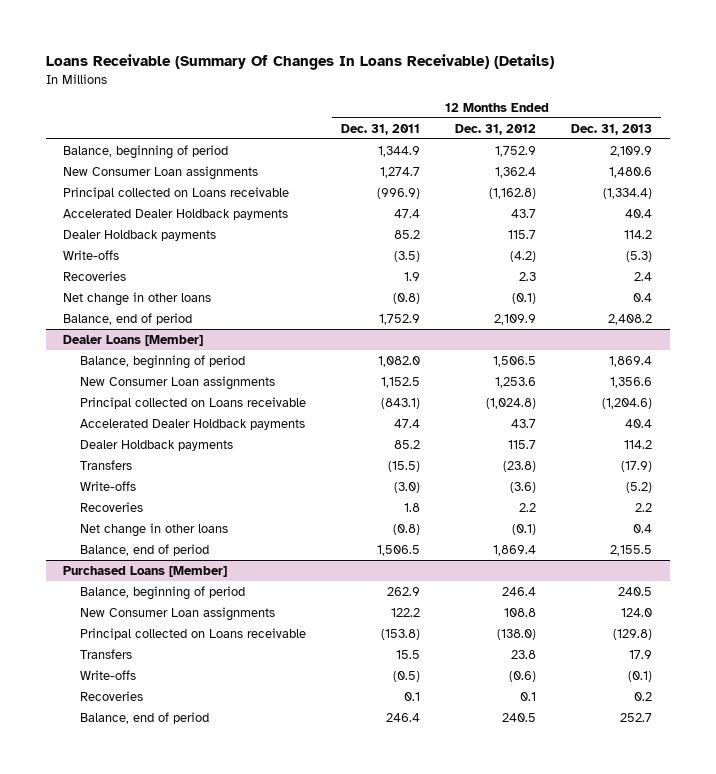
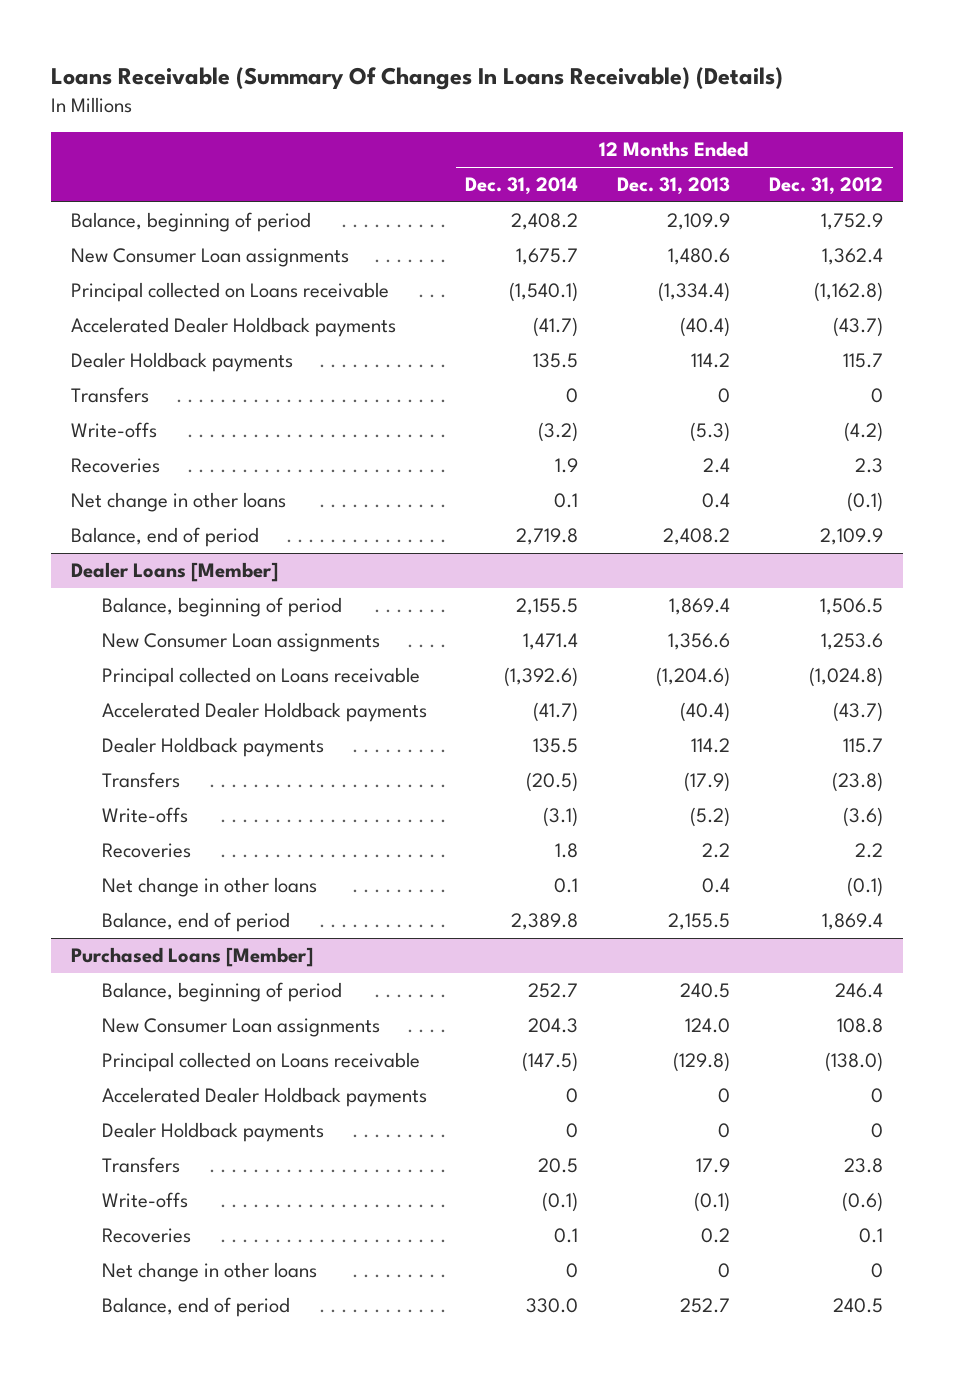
- | 12 Months Ended Dec. 31, 2011 | 12 Months Ended Dec. 31, 2012 | 12 Months Ended Dec. 31, 2013
+ | 12 Months Ended Dec. 31, 2014 | 12 Months Ended Dec. 31, 2013 | 12 Months Ended Dec. 31, 2012
- Accelerated Dealer Holdback payments | 47.4 | 43.7 | 40.4
+ Accelerated Dealer Holdback payments | (41.7) | (40.4) | (43.7)
+ Transfers | 0 | 0 | 0
@ Dealer Loans [Member]
- Accelerated Dealer Holdback payments | 47.4 | 43.7 | 40.4
+ Accelerated Dealer Holdback payments | (41.7) | (40.4) | (43.7)
@ Purchased Loans [Member]
+ Accelerated Dealer Holdback payments | 0 | 0 | 0
+ Dealer Holdback payments | 0 | 0 | 0
+ Net change in other loans | 0 | 0 | 0

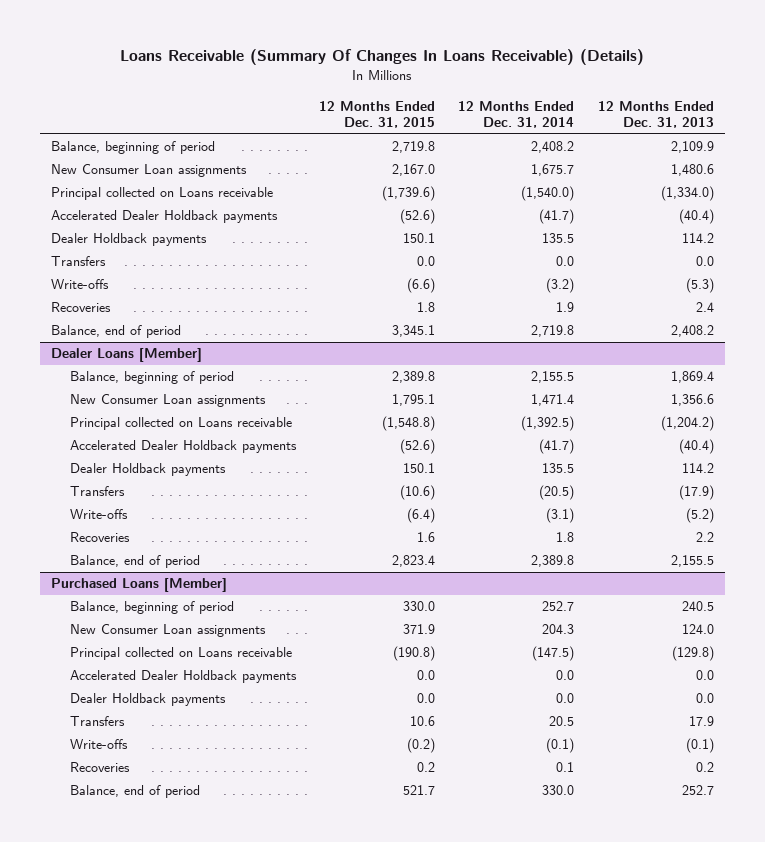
- | 12 Months Ended Dec. 31, 2014 | 12 Months Ended Dec. 31, 2013 | 12 Months Ended Dec. 31, 2012
+ | 12 Months Ended Dec. 31, 2015 | 12 Months Ended Dec. 31, 2014 | 12 Months Ended Dec. 31, 2013
- Principal collected on Loans receivable | (1,540.1) | (1,334.4) | (1,162.8)
+ Principal collected on Loans receivable | (1,739.6) | (1,540.0) | (1,334.0)
- Transfers | 0 | 0 | 0
+ Transfers | 0.0 | 0.0 | 0.0
- Net change in other loans | 0.1 | 0.4 | (0.1)
@ Dealer Loans [Member]
- Principal collected on Loans receivable | (1,392.6) | (1,204.6) | (1,024.8)
+ Principal collected on Loans receivable | (1,548.8) | (1,392.5) | (1,204.2)
- Net change in other loans | 0.1 | 0.4 | (0.1)
@ Purchased Loans [Member]
- Accelerated Dealer Holdback payments | 0 | 0 | 0
- Dealer Holdback payments | 0 | 0 | 0
+ Accelerated Dealer Holdback payments | 0.0 | 0.0 | 0.0
+ Dealer Holdback payments | 0.0 | 0.0 | 0.0
- Net change in other loans | 0 | 0 | 0

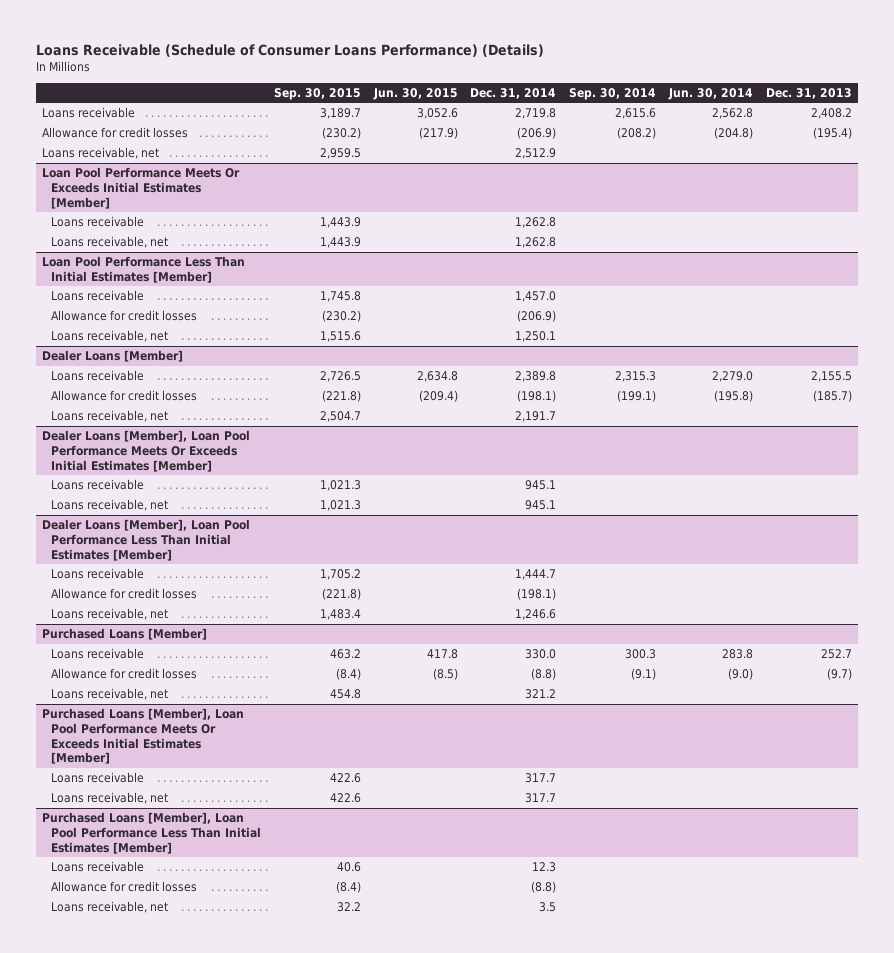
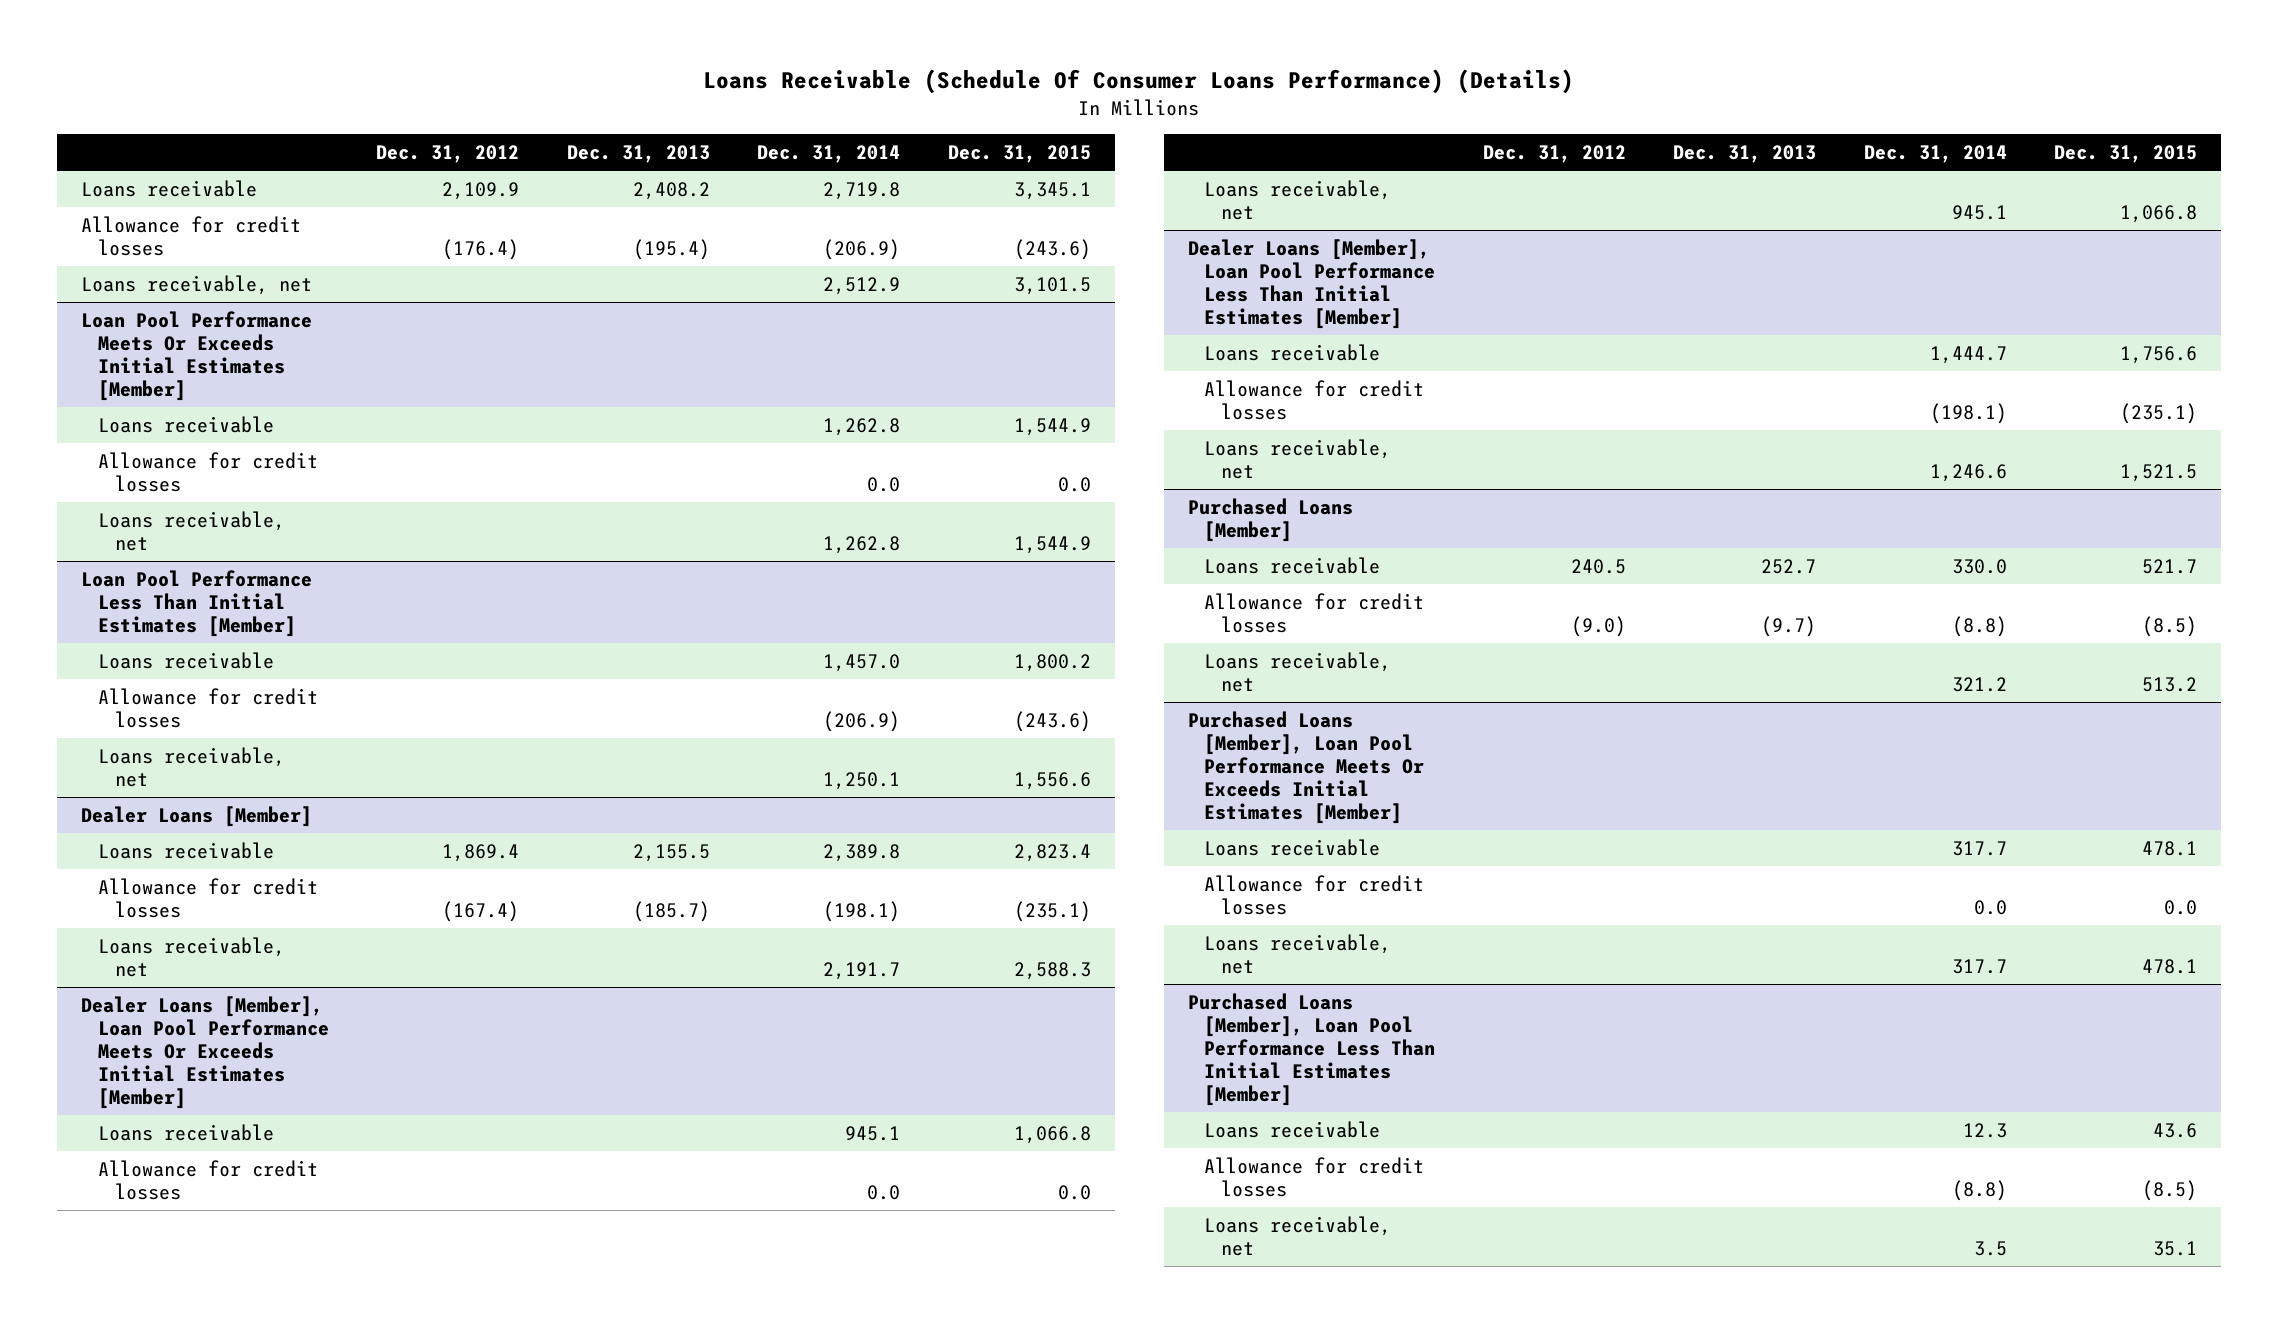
- Loans Receivable (Schedule of Consumer Loans Performance) (Details)
+ Loans Receivable (Schedule Of Consumer Loans Performance) (Details)
- | Sep. 30, 2015 | Jun. 30, 2015 | Dec. 31, 2014 | Sep. 30, 2014 | Jun. 30, 2014 | Dec. 31, 2013
+ | Dec. 31, 2012 | Dec. 31, 2013 | Dec. 31, 2014 | Dec. 31, 2015
@ Loan Pool Performance Meets Or Exceeds Initial Estimates [Member]
+ Allowance for credit losses | | | 0.0 | 0.0
@ Dealer Loans [Member], Loan Pool Performance Meets Or Exceeds Initial Estimates [Member]
+ Allowance for credit losses | | | 0.0 | 0.0
@ Purchased Loans [Member], Loan Pool Performance Meets Or Exceeds Initial Estimates [Member]
+ Allowance for credit losses | | | 0.0 | 0.0

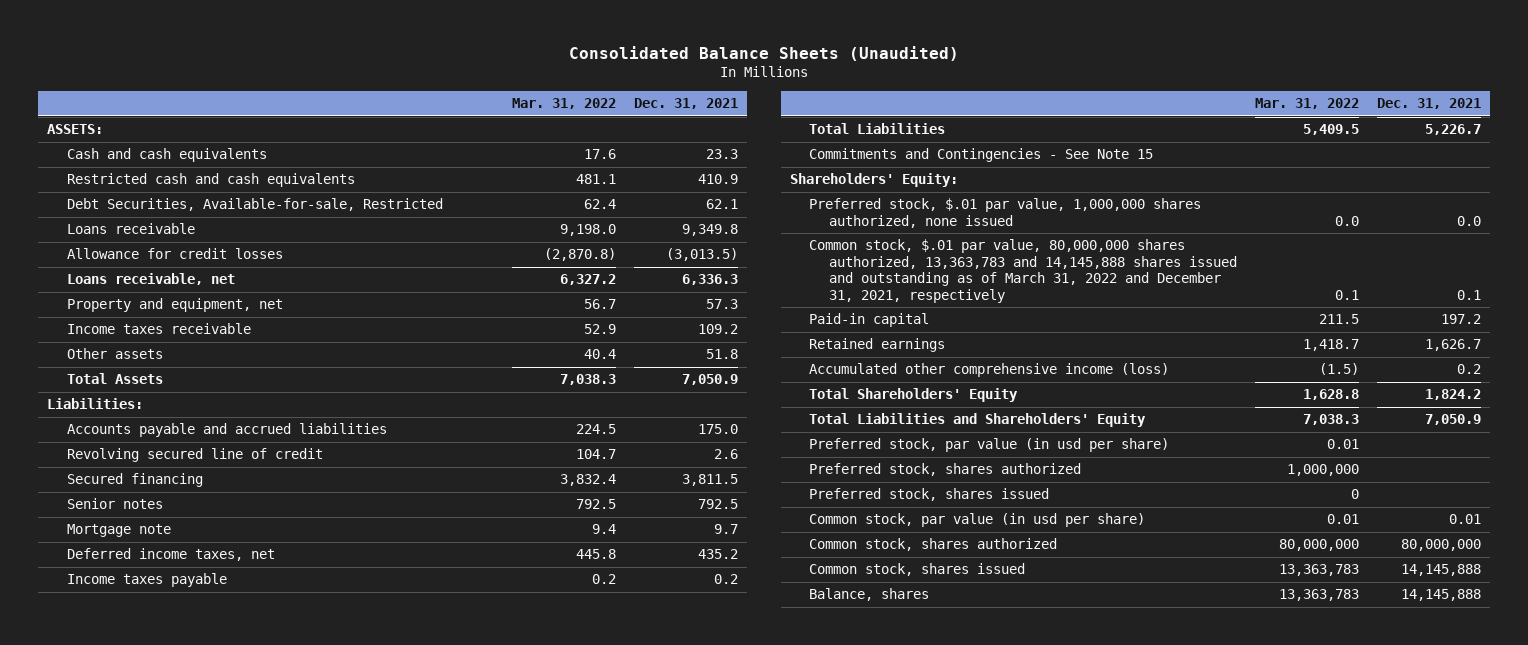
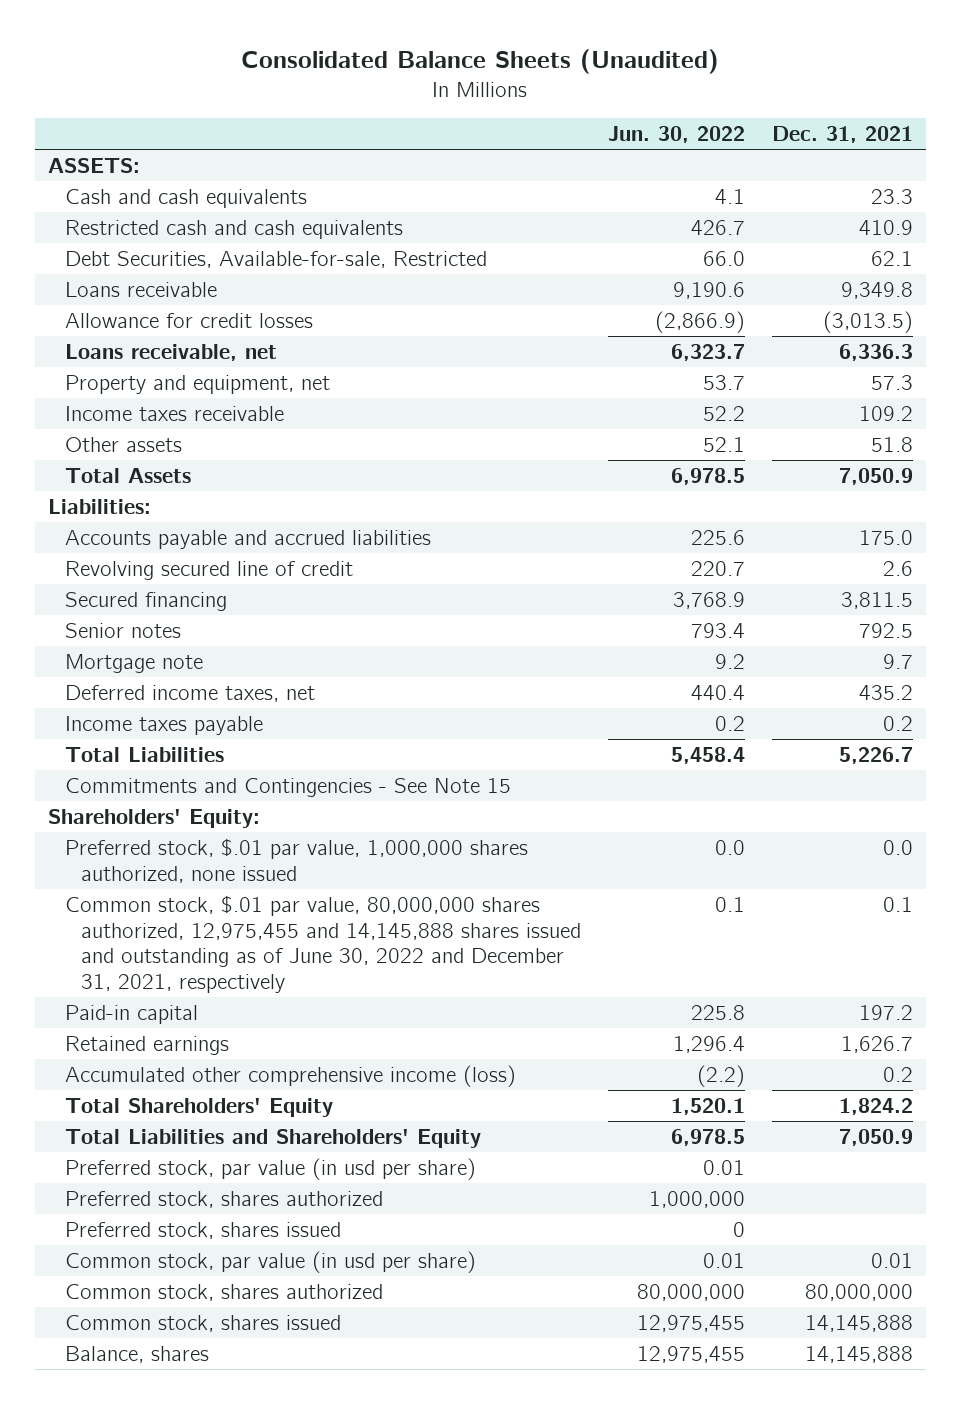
- | Mar. 31, 2022 | Dec. 31, 2021
+ | Jun. 30, 2022 | Dec. 31, 2021
- Common stock, $.01 par value, 80,000,000 shares authorized, 13,363,783 and 14,145,888 shares issued and outstanding as of March 31, 2022 and December 31, 2021, respectively | 0.1 | 0.1
+ Common stock, $.01 par value, 80,000,000 shares authorized, 12,975,455 and 14,145,888 shares issued and outstanding as of June 30, 2022 and December 31, 2021, respectively | 0.1 | 0.1

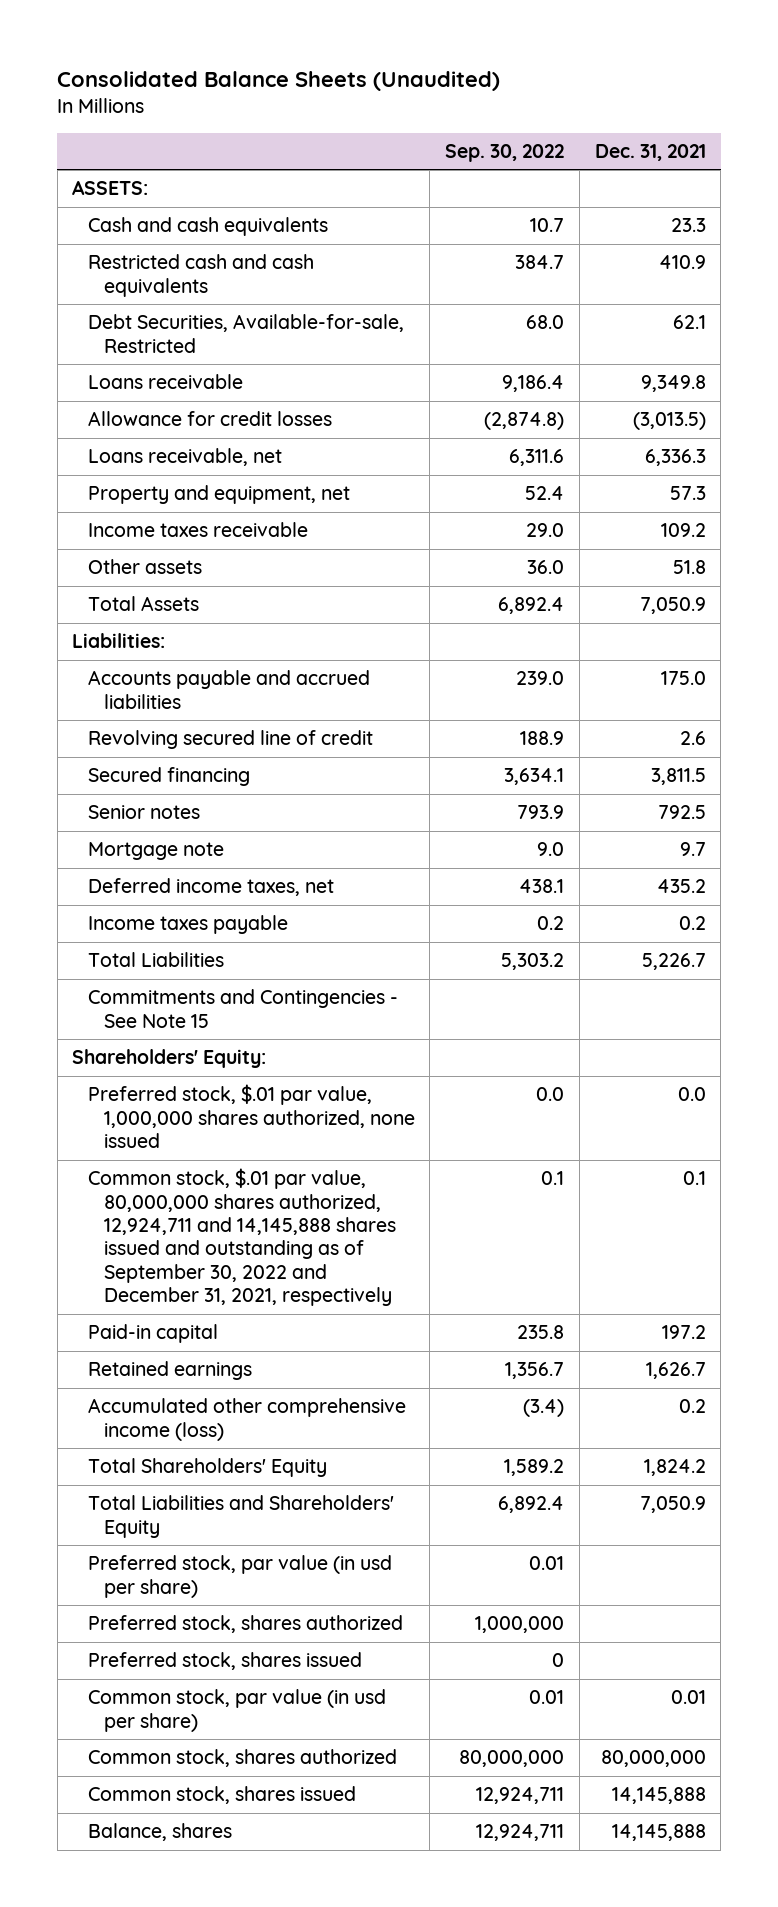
- | Jun. 30, 2022 | Dec. 31, 2021
+ | Sep. 30, 2022 | Dec. 31, 2021
- Common stock, $.01 par value, 80,000,000 shares authorized, 12,975,455 and 14,145,888 shares issued and outstanding as of June 30, 2022 and December 31, 2021, respectively | 0.1 | 0.1
+ Common stock, $.01 par value, 80,000,000 shares authorized, 12,924,711 and 14,145,888 shares issued and outstanding as of September 30, 2022 and December 31, 2021, respectively | 0.1 | 0.1

